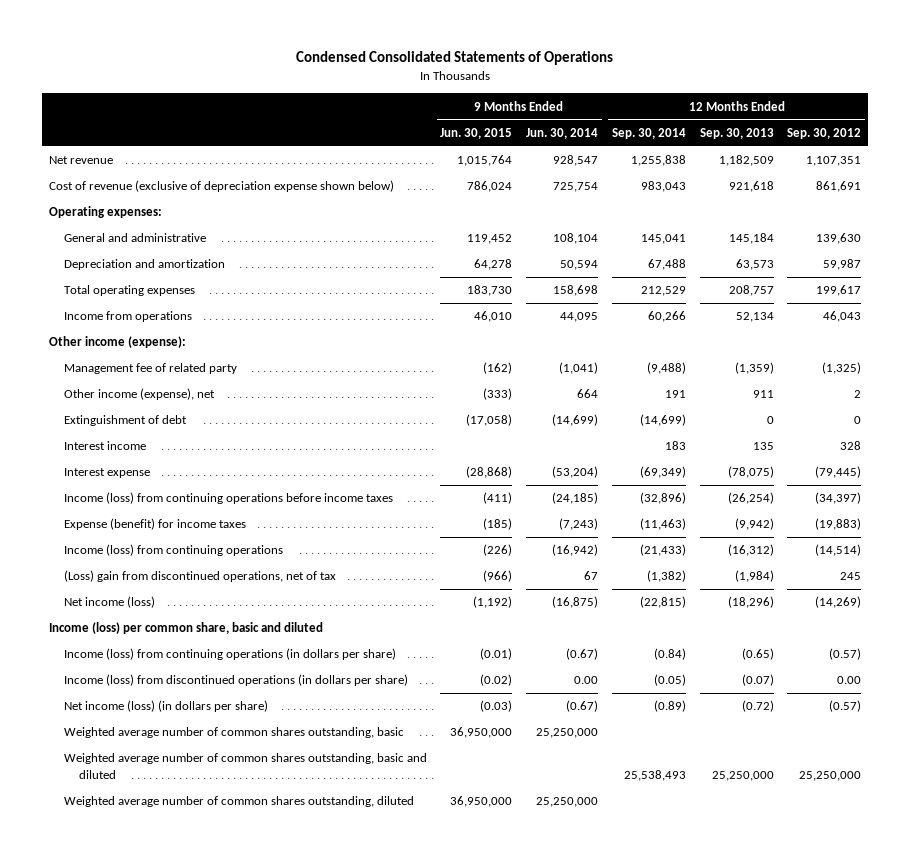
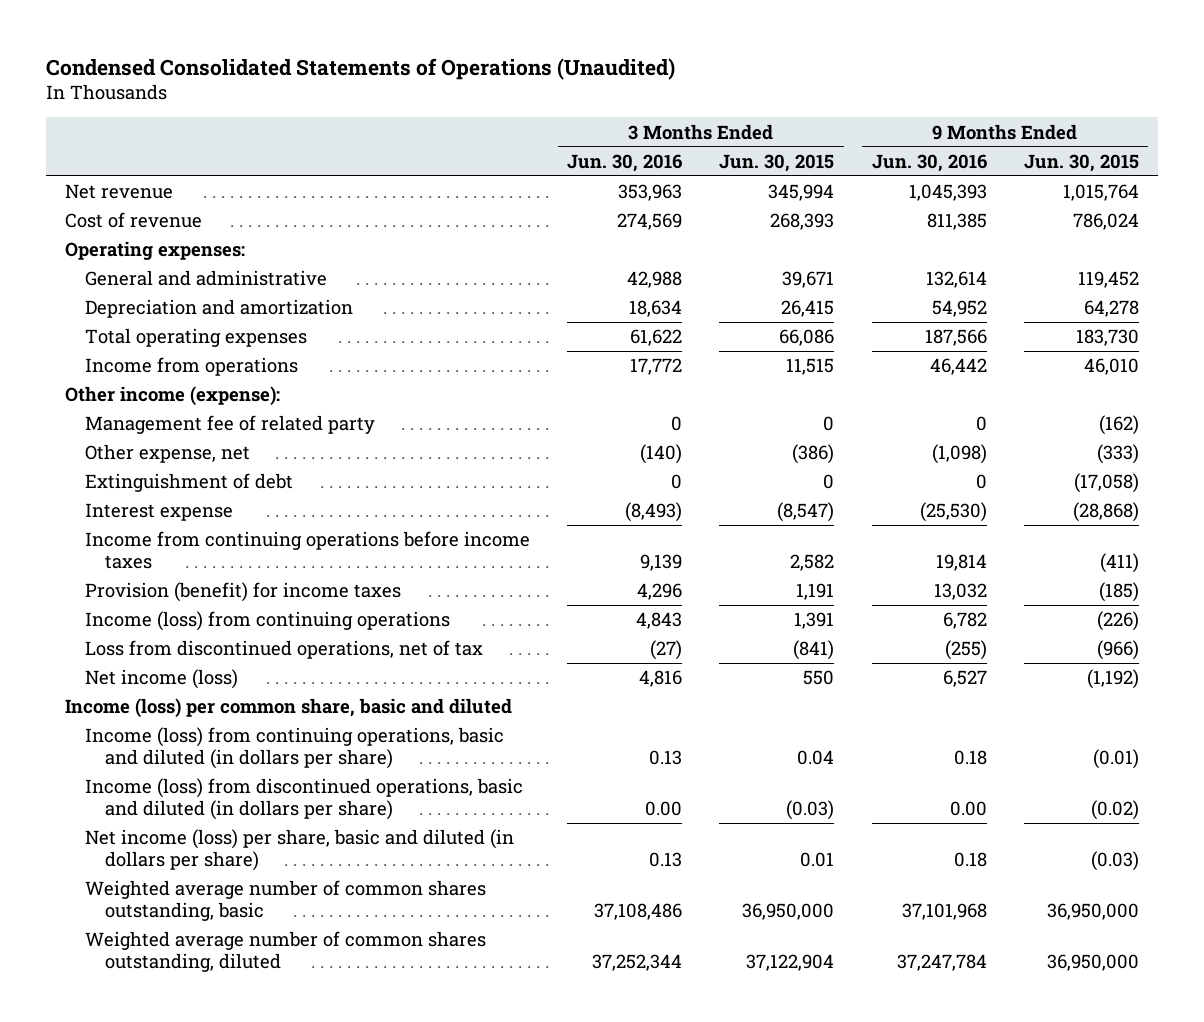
- Condensed Consolidated Statements of Operations
+ Condensed Consolidated Statements of Operations (Unaudited)
- | 9 Months Ended Jun. 30, 2015 | 9 Months Ended Jun. 30, 2014 | 12 Months Ended Sep. 30, 2014 | 12 Months Ended Sep. 30, 2013 | 12 Months Ended Sep. 30, 2012
+ | 3 Months Ended Jun. 30, 2016 | 3 Months Ended Jun. 30, 2015 | 9 Months Ended Jun. 30, 2016 | 9 Months Ended Jun. 30, 2015
- Cost of revenue (exclusive of depreciation expense shown below) | 786,024 | 725,754 | 983,043 | 921,618 | 861,691
+ Cost of revenue | 274,569 | 268,393 | 811,385 | 786,024
- Other income (expense), net | (333) | 664 | 191 | 911 | 2
+ Other expense, net | (140) | (386) | (1,098) | (333)
- Interest income | | | 183 | 135 | 328
- Income (loss) from continuing operations before income taxes | (411) | (24,185) | (32,896) | (26,254) | (34,397)
- Expense (benefit) for income taxes | (185) | (7,243) | (11,463) | (9,942) | (19,883)
+ Income from continuing operations before income taxes | 9,139 | 2,582 | 19,814 | (411)
+ Provision (benefit) for income taxes | 4,296 | 1,191 | 13,032 | (185)
- (Loss) gain from discontinued operations, net of tax | (966) | 67 | (1,382) | (1,984) | 245
+ Loss from discontinued operations, net of tax | (27) | (841) | (255) | (966)
- Income (loss) from continuing operations (in dollars per share) | (0.01) | (0.67) | (0.84) | (0.65) | (0.57)
- Income (loss) from discontinued operations (in dollars per share) | (0.02) | 0.00 | (0.05) | (0.07) | 0.00
- Net income (loss) (in dollars per share) | (0.03) | (0.67) | (0.89) | (0.72) | (0.57)
+ Income (loss) from continuing operations, basic and diluted (in dollars per share) | 0.13 | 0.04 | 0.18 | (0.01)
+ Income (loss) from discontinued operations, basic and diluted (in dollars per share) | 0.00 | (0.03) | 0.00 | (0.02)
+ Net income (loss) per share, basic and diluted (in dollars per share) | 0.13 | 0.01 | 0.18 | (0.03)
- Weighted average number of common shares outstanding, basic and diluted | | | 25,538,493 | 25,250,000 | 25,250,000

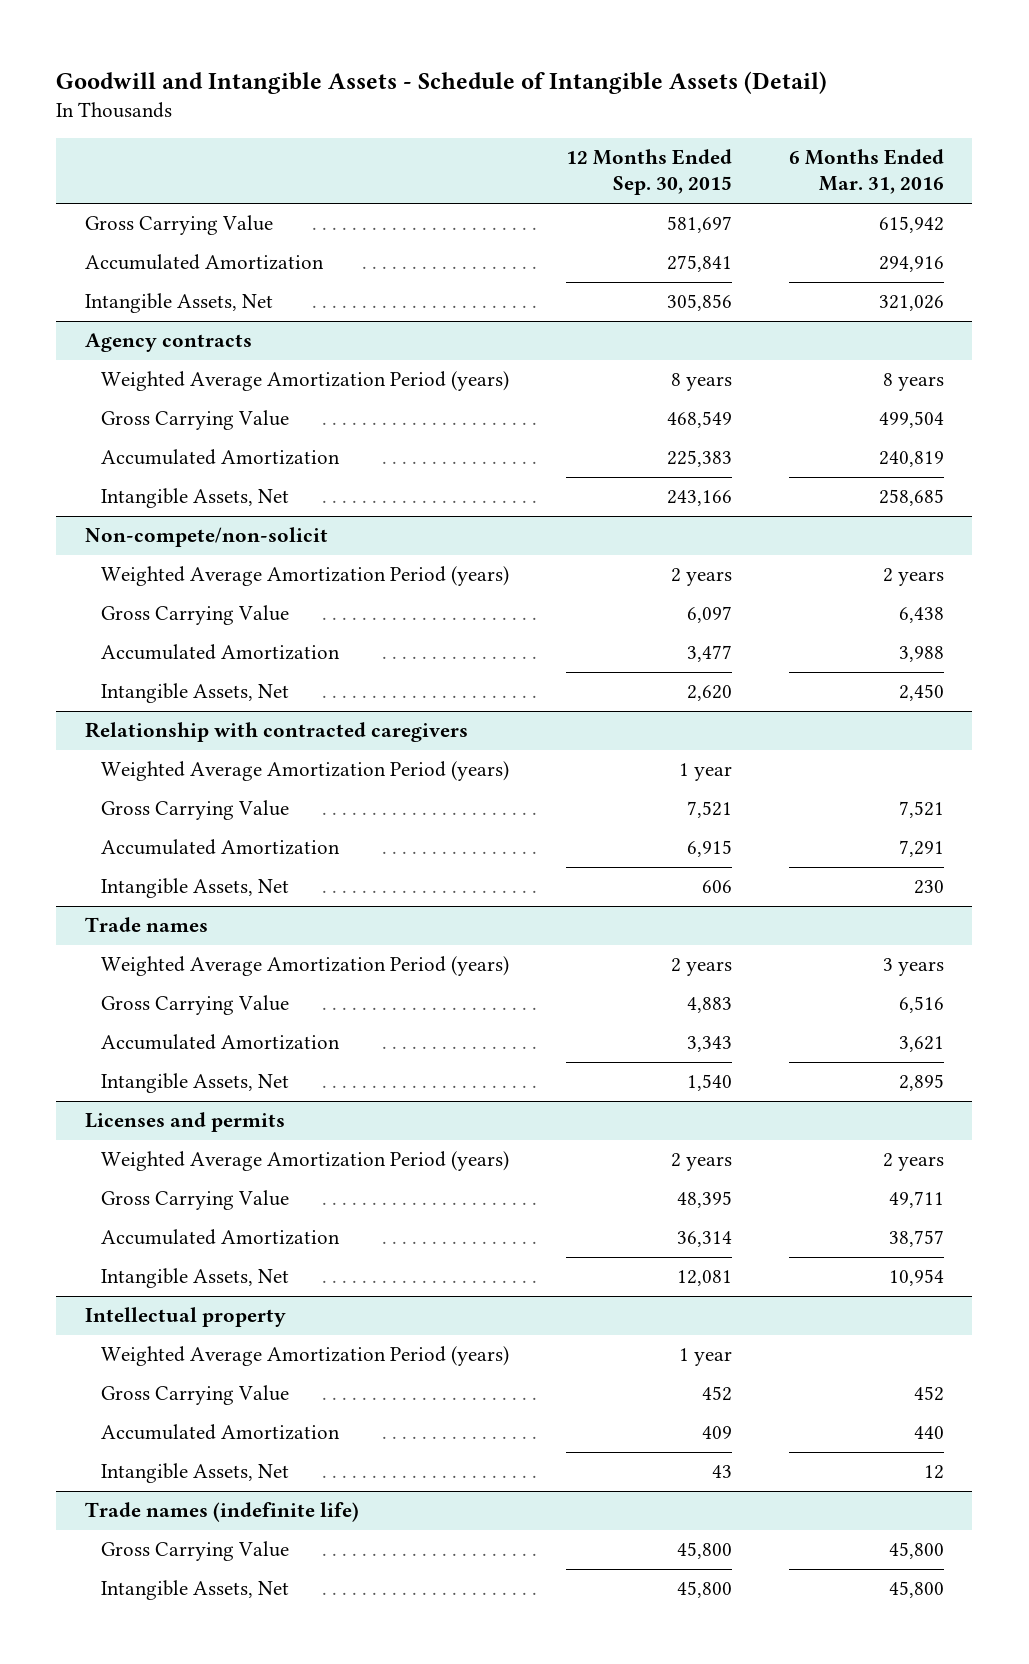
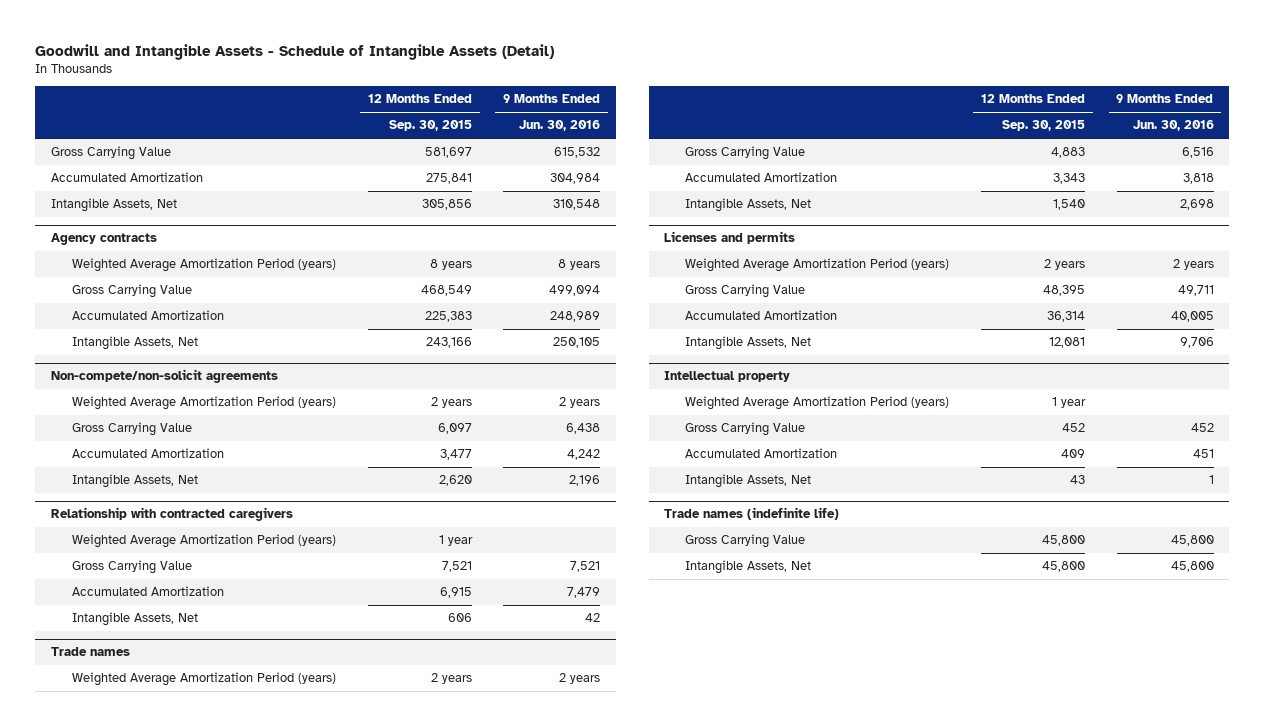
- | 12 Months Ended Sep. 30, 2015 | 6 Months Ended Mar. 31, 2016
+ | 12 Months Ended Sep. 30, 2015 | 9 Months Ended Jun. 30, 2016
- Non-compete/non-solicit
+ Non-compete/non-solicit agreements

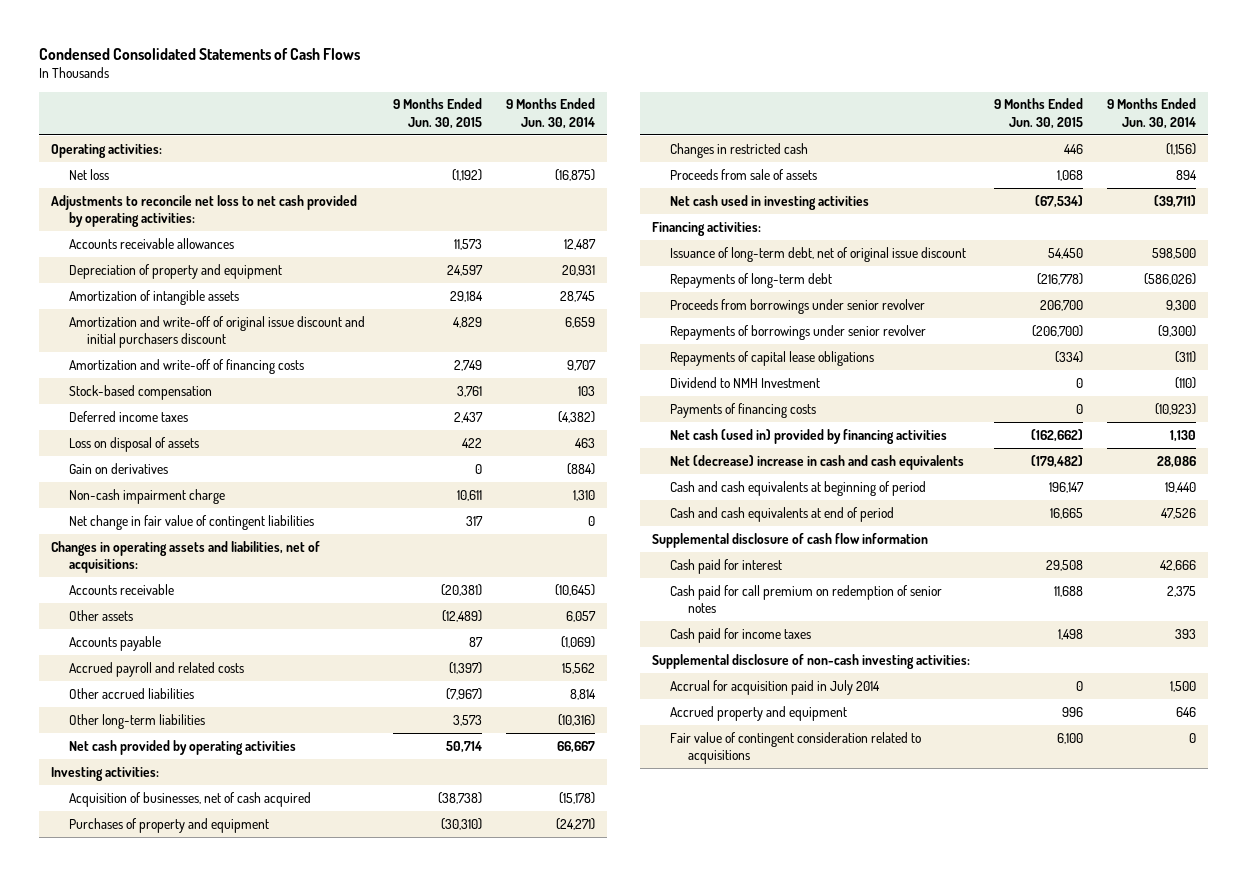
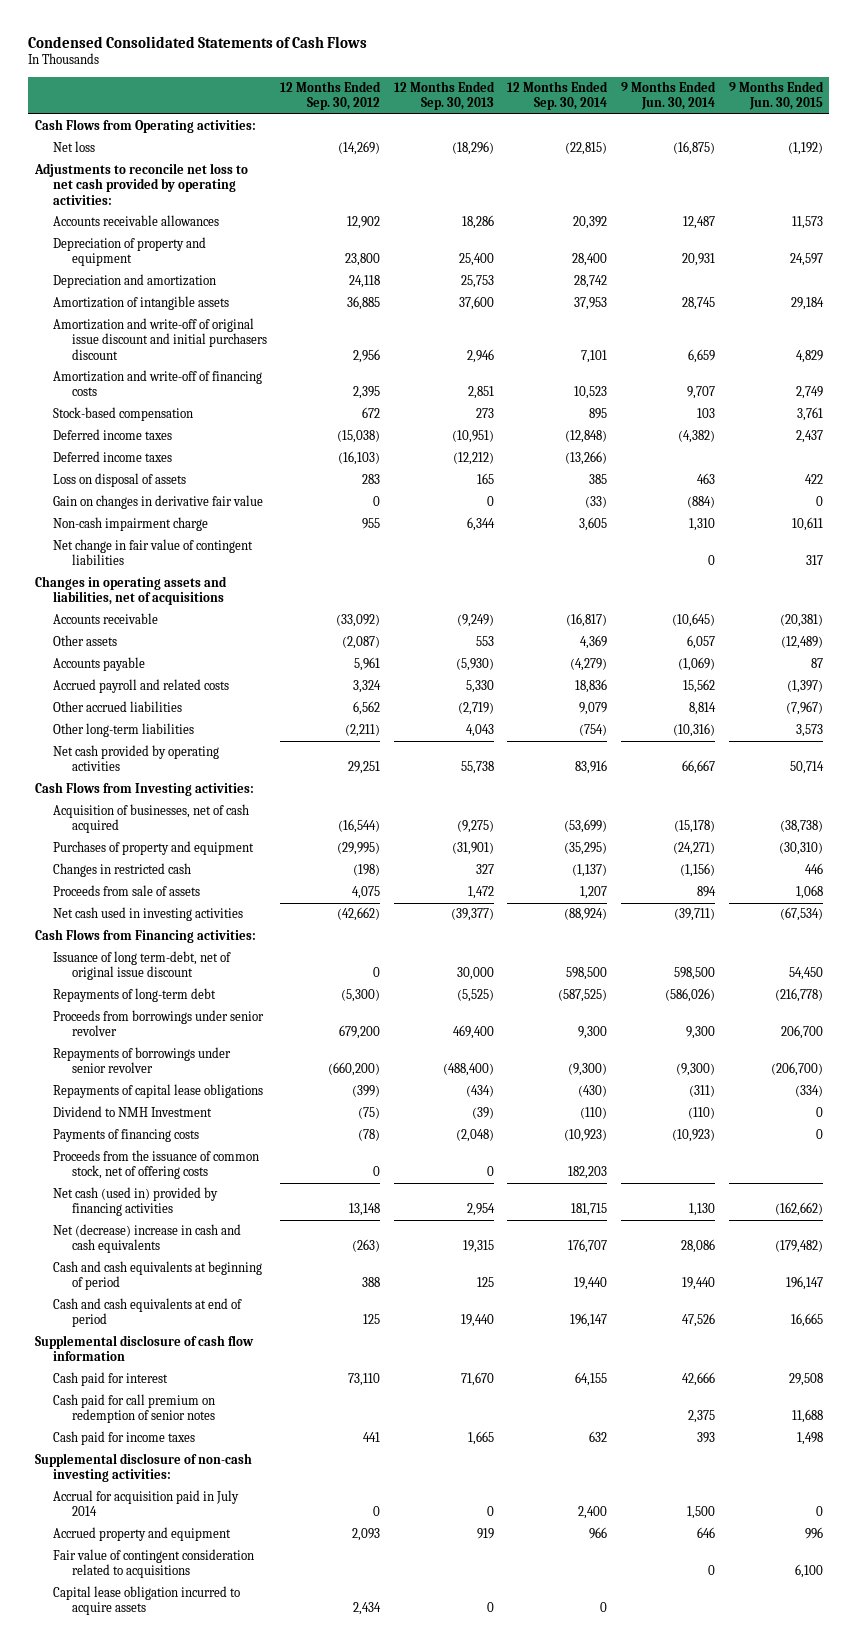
- | 9 Months Ended Jun. 30, 2015 | 9 Months Ended Jun. 30, 2014
+ | 12 Months Ended Sep. 30, 2012 | 12 Months Ended Sep. 30, 2013 | 12 Months Ended Sep. 30, 2014 | 9 Months Ended Jun. 30, 2014 | 9 Months Ended Jun. 30, 2015
- Operating activities:
+ Cash Flows from Operating activities:
+ Depreciation and amortization | 24,118 | 25,753 | 28,742 | |
+ Deferred income taxes | (16,103) | (12,212) | (13,266) | |
- Gain on derivatives | 0 | (884)
+ Gain on changes in derivative fair value | 0 | 0 | (33) | (884) | 0
- Changes in operating assets and liabilities, net of acquisitions:
+ Changes in operating assets and liabilities, net of acquisitions
- Investing activities:
+ Cash Flows from Investing activities:
- Financing activities:
- Issuance of long-term debt, net of original issue discount | 54,450 | 598,500
+ Cash Flows from Financing activities:
+ Issuance of long term-debt, net of original issue discount | 0 | 30,000 | 598,500 | 598,500 | 54,450
+ Proceeds from the issuance of common stock, net of offering costs | 0 | 0 | 182,203 | |
+ Capital lease obligation incurred to acquire assets | 2,434 | 0 | 0 | |

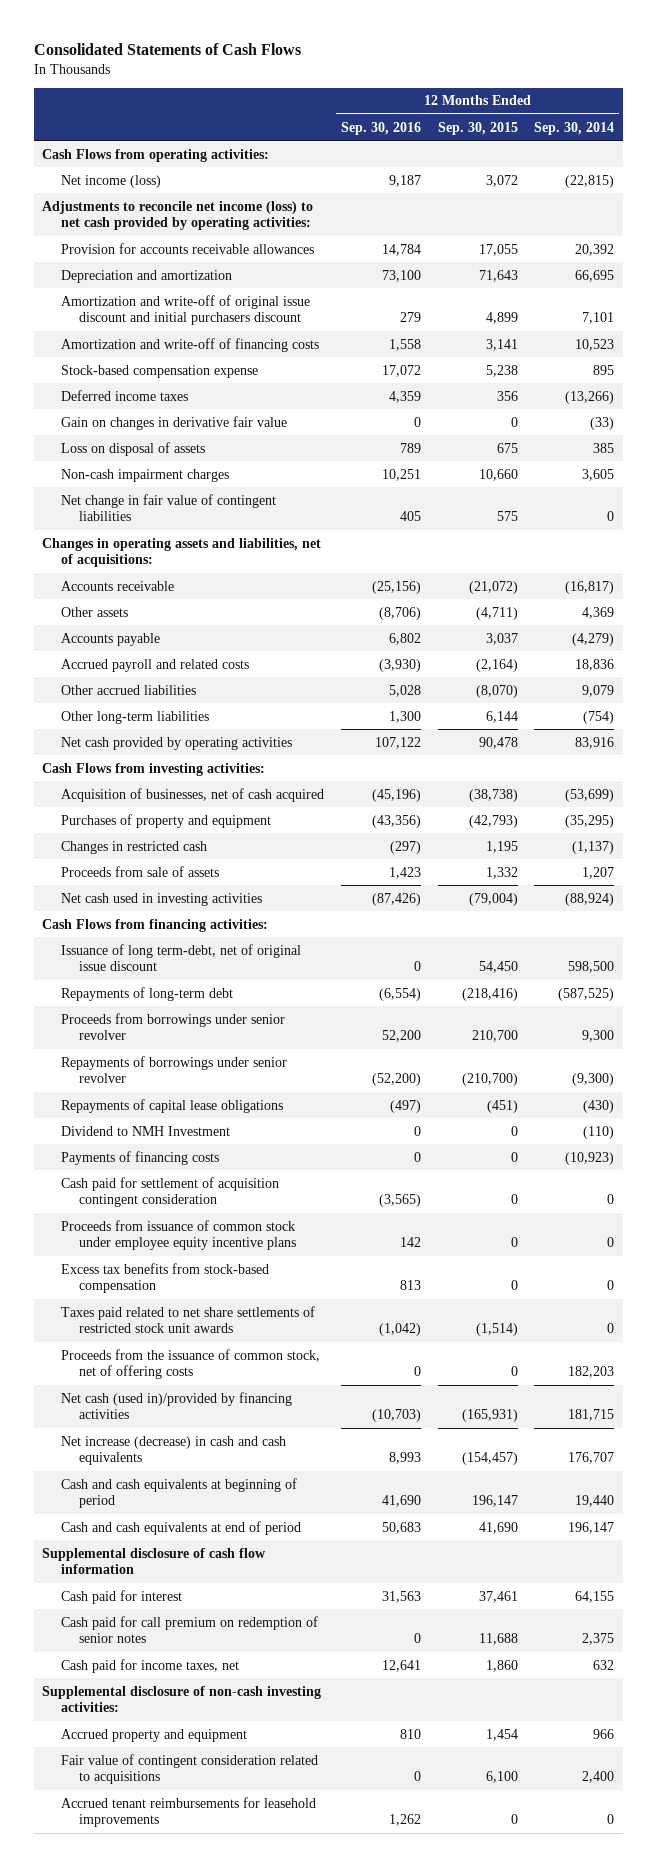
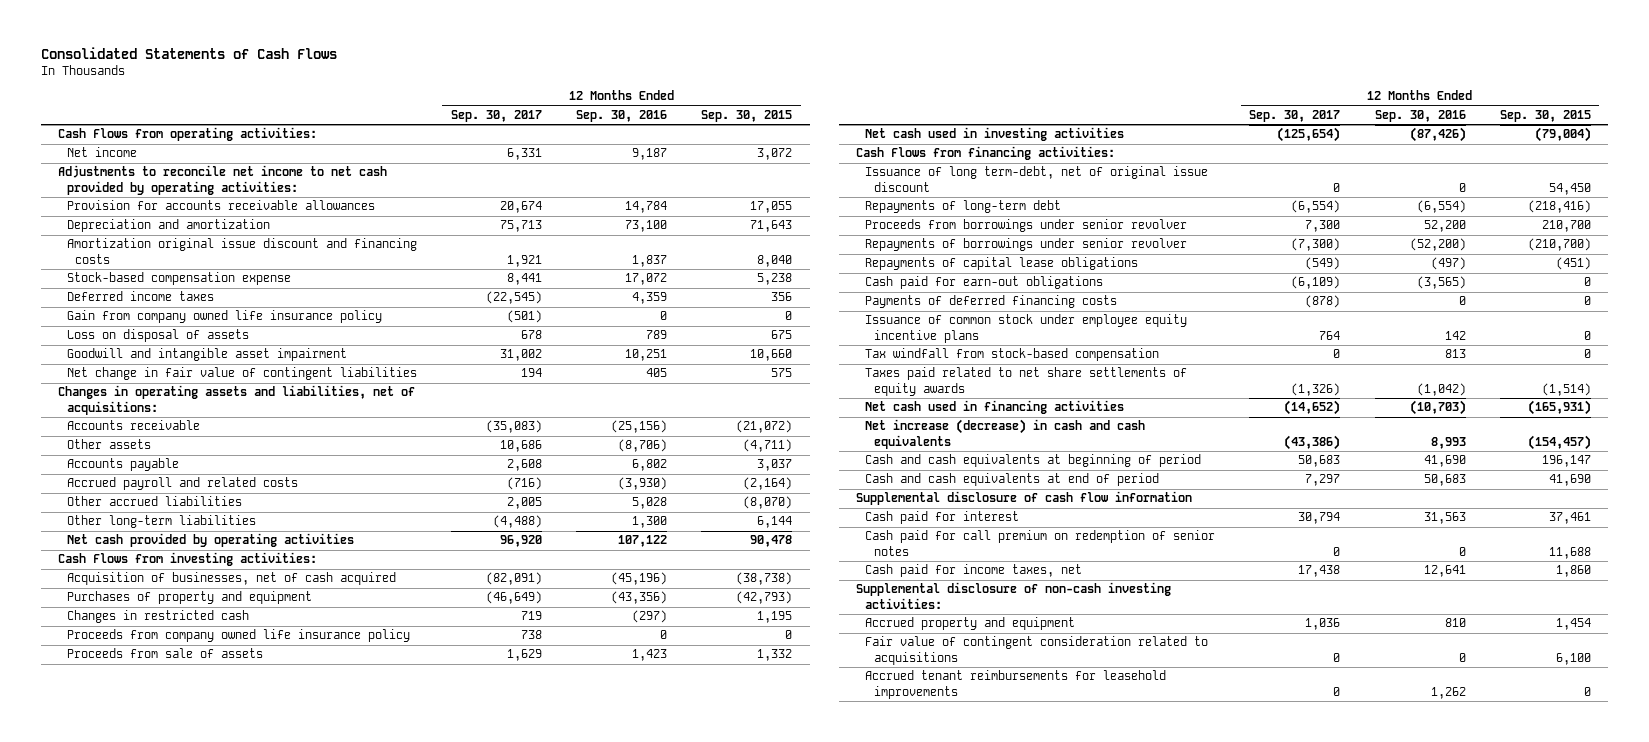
- | 12 Months Ended Sep. 30, 2016 | 12 Months Ended Sep. 30, 2015 | 12 Months Ended Sep. 30, 2014
+ | 12 Months Ended Sep. 30, 2017 | 12 Months Ended Sep. 30, 2016 | 12 Months Ended Sep. 30, 2015
- Net income (loss) | 9,187 | 3,072 | (22,815)
- Adjustments to reconcile net income (loss) to net cash provided by operating activities:
+ Net income | 6,331 | 9,187 | 3,072
+ Adjustments to reconcile net income to net cash provided by operating activities:
- Amortization and write-off of original issue discount and initial purchasers discount | 279 | 4,899 | 7,101
- Amortization and write-off of financing costs | 1,558 | 3,141 | 10,523
+ Amortization original issue discount and financing costs | 1,921 | 1,837 | 8,040
- Gain on changes in derivative fair value | 0 | 0 | (33)
+ Gain from company owned life insurance policy | (501) | 0 | 0
- Non-cash impairment charges | 10,251 | 10,660 | 3,605
+ Goodwill and intangible asset impairment | 31,002 | 10,251 | 10,660
+ Proceeds from company owned life insurance policy | 738 | 0 | 0
- Dividend to NMH Investment | 0 | 0 | (110)
- Payments of financing costs | 0 | 0 | (10,923)
- Cash paid for settlement of acquisition contingent consideration | (3,565) | 0 | 0
- Proceeds from issuance of common stock under employee equity incentive plans | 142 | 0 | 0
- Excess tax benefits from stock-based compensation | 813 | 0 | 0
- Taxes paid related to net share settlements of restricted stock unit awards | (1,042) | (1,514) | 0
- Proceeds from the issuance of common stock, net of offering costs | 0 | 0 | 182,203
- Net cash (used in)/provided by financing activities | (10,703) | (165,931) | 181,715
+ Cash paid for earn-out obligations | (6,109) | (3,565) | 0
+ Payments of deferred financing costs | (878) | 0 | 0
+ Issuance of common stock under employee equity incentive plans | 764 | 142 | 0
+ Tax windfall from stock-based compensation | 0 | 813 | 0
+ Taxes paid related to net share settlements of equity awards | (1,326) | (1,042) | (1,514)
+ Net cash used in financing activities | (14,652) | (10,703) | (165,931)

